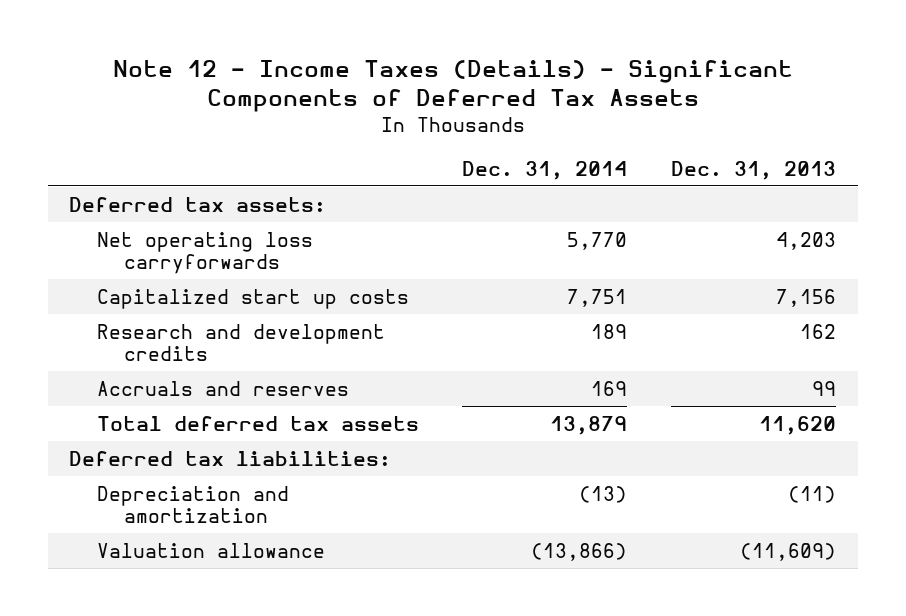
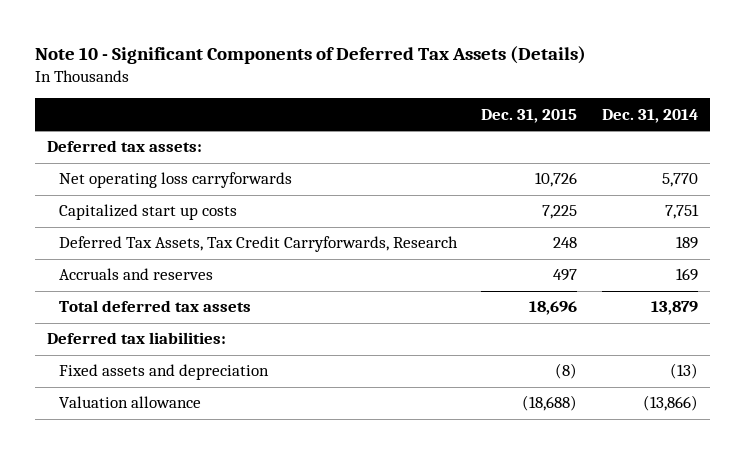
- Note 12 - Income Taxes (Details) - Significant Components of Deferred Tax Assets
+ Note 10 - Significant Components of Deferred Tax Assets (Details)
- | Dec. 31, 2014 | Dec. 31, 2013
+ | Dec. 31, 2015 | Dec. 31, 2014
- Research and development credits | 189 | 162
+ Deferred Tax Assets, Tax Credit Carryforwards, Research | 248 | 189
- Depreciation and amortization | (13) | (11)
+ Fixed assets and depreciation | (8) | (13)

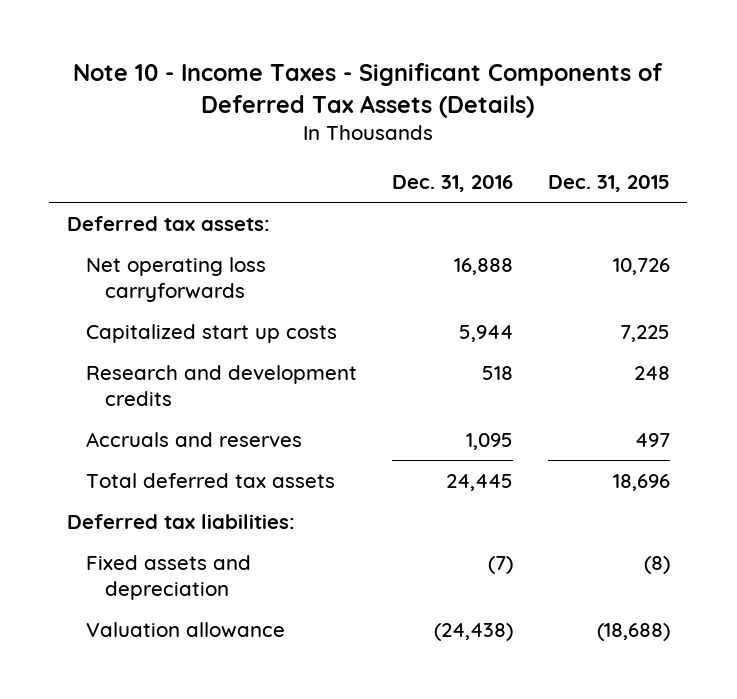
- Note 10 - Significant Components of Deferred Tax Assets (Details)
+ Note 10 - Income Taxes - Significant Components of Deferred Tax Assets (Details)
- | Dec. 31, 2015 | Dec. 31, 2014
+ | Dec. 31, 2016 | Dec. 31, 2015
- Deferred Tax Assets, Tax Credit Carryforwards, Research | 248 | 189
+ Research and development credits | 518 | 248

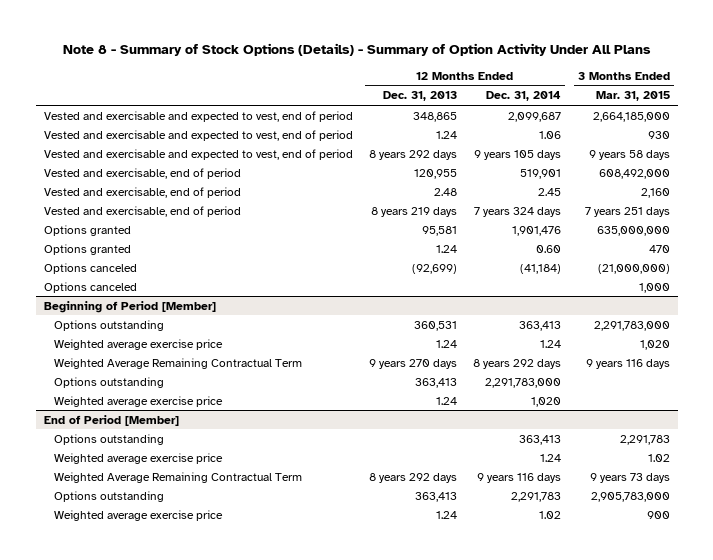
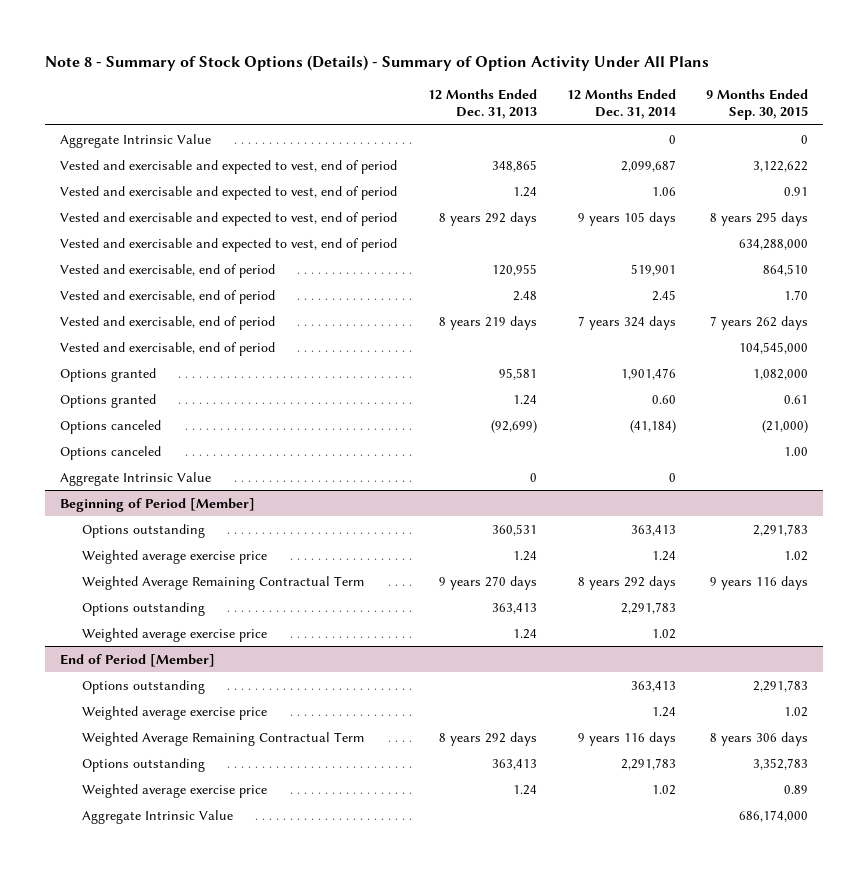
- | 12 Months Ended Dec. 31, 2013 | 12 Months Ended Dec. 31, 2014 | 3 Months Ended Mar. 31, 2015
+ | 12 Months Ended Dec. 31, 2013 | 12 Months Ended Dec. 31, 2014 | 9 Months Ended Sep. 30, 2015
+ Aggregate Intrinsic Value | | 0 | 0
+ Vested and exercisable and expected to vest, end of period | | | 634,288,000
+ Vested and exercisable, end of period | | | 104,545,000
+ Aggregate Intrinsic Value | 0 | 0 |
@ Beginning of Period [Member]
- Options outstanding | 363,413 | 2,291,783,000 |
- Weighted average exercise price | 1.24 | 1,020 |
+ Options outstanding | 363,413 | 2,291,783 |
+ Weighted average exercise price | 1.24 | 1.02 |
@ End of Period [Member]
+ Aggregate Intrinsic Value | | | 686,174,000

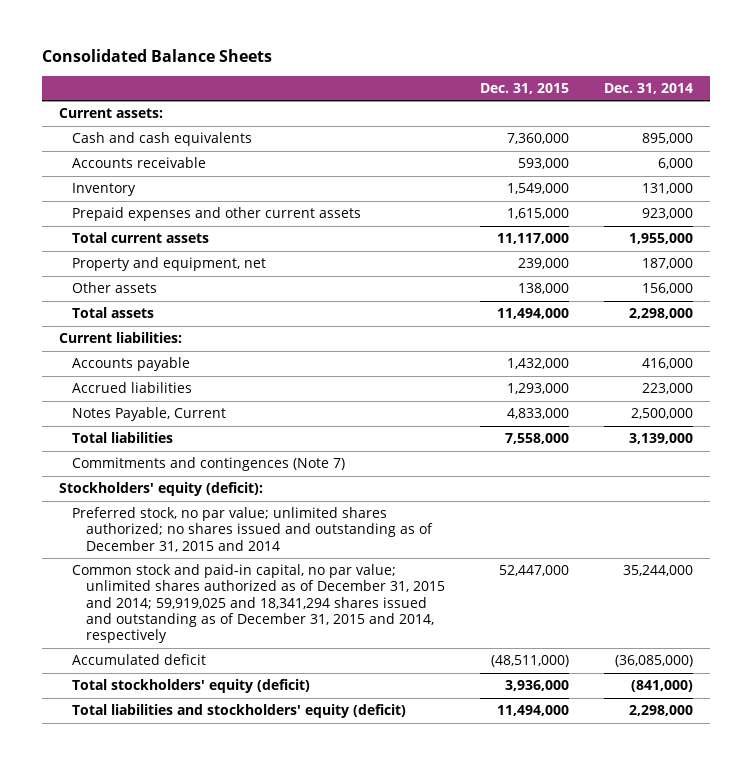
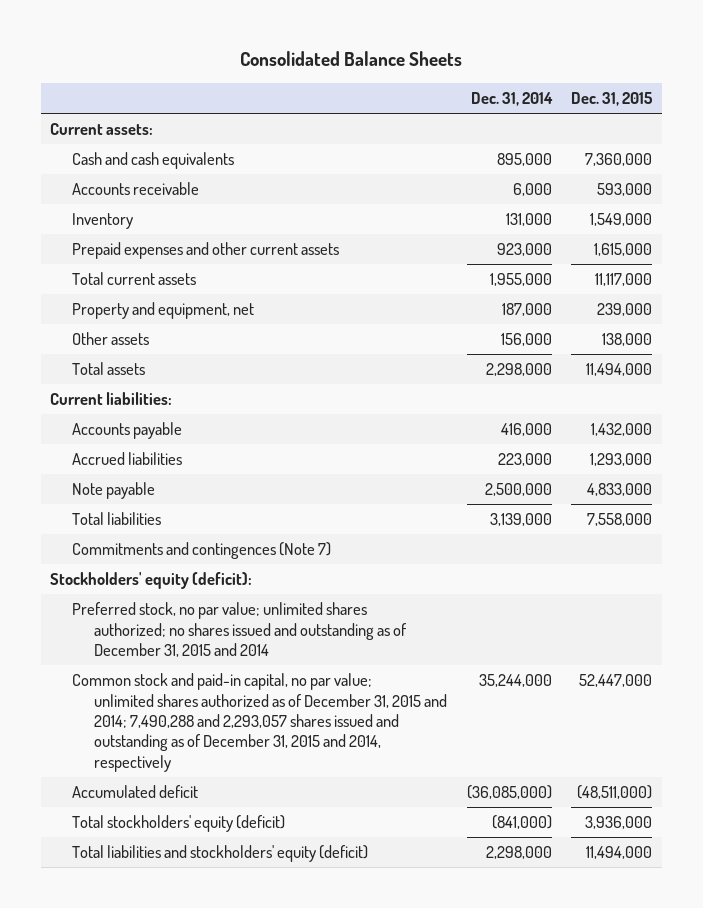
- | Dec. 31, 2015 | Dec. 31, 2014
+ | Dec. 31, 2014 | Dec. 31, 2015
- Notes Payable, Current | 4,833,000 | 2,500,000
+ Note payable | 2,500,000 | 4,833,000
- Common stock and paid-in capital, no par value; unlimited shares authorized as of December 31, 2015 and 2014; 59,919,025 and 18,341,294 shares issued and outstanding as of December 31, 2015 and 2014, respectively | 52,447,000 | 35,244,000
+ Common stock and paid-in capital, no par value; unlimited shares authorized as of December 31, 2015 and 2014; 7,490,288 and 2,293,057 shares issued and outstanding as of December 31, 2015 and 2014, respectively | 35,244,000 | 52,447,000

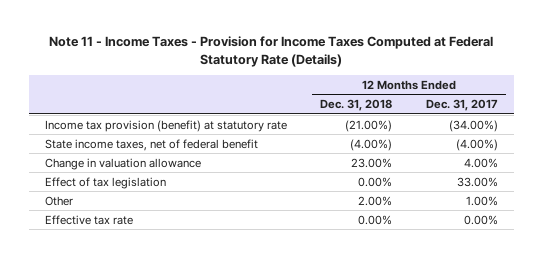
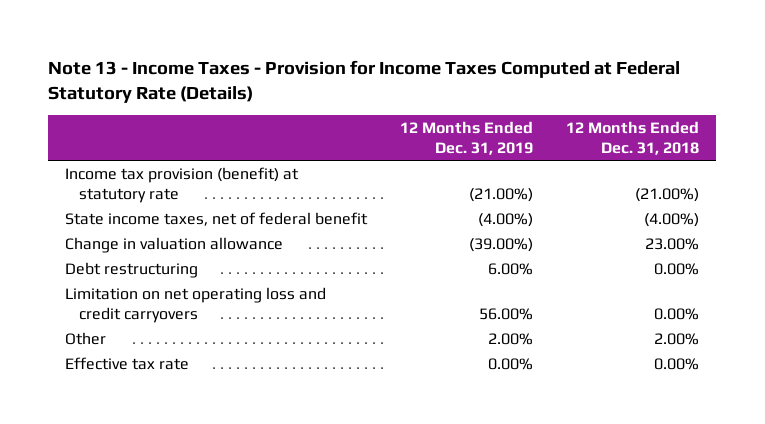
- Note 11 - Income Taxes - Provision for Income Taxes Computed at Federal Statutory Rate (Details)
+ Note 13 - Income Taxes - Provision for Income Taxes Computed at Federal Statutory Rate (Details)
- | 12 Months Ended Dec. 31, 2018 | 12 Months Ended Dec. 31, 2017
+ | 12 Months Ended Dec. 31, 2019 | 12 Months Ended Dec. 31, 2018
- Effect of tax legislation | 0.00% | 33.00%
+ Debt restructuring | 6.00% | 0.00%
+ Limitation on net operating loss and credit carryovers | 56.00% | 0.00%

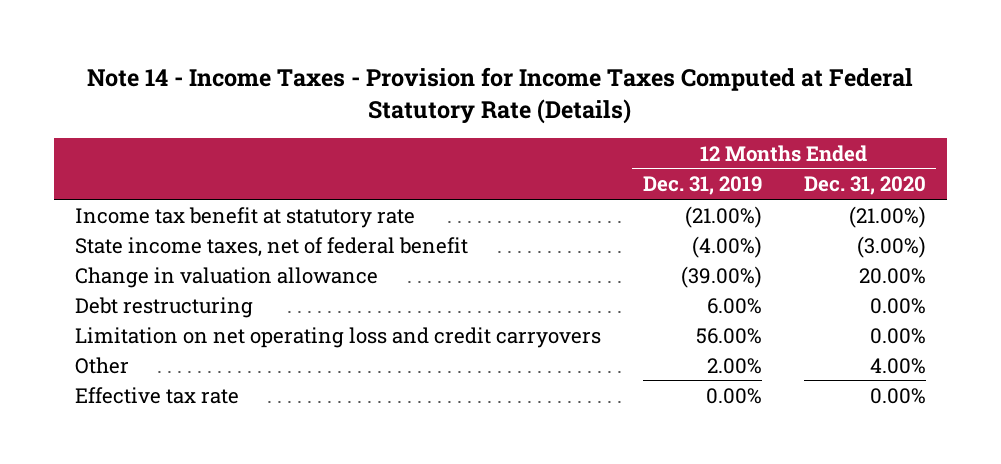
- Note 13 - Income Taxes - Provision for Income Taxes Computed at Federal Statutory Rate (Details)
+ Note 14 - Income Taxes - Provision for Income Taxes Computed at Federal Statutory Rate (Details)
- | 12 Months Ended Dec. 31, 2019 | 12 Months Ended Dec. 31, 2018
+ | 12 Months Ended Dec. 31, 2019 | 12 Months Ended Dec. 31, 2020
- Income tax provision (benefit) at statutory rate | (21.00%) | (21.00%)
+ Income tax benefit at statutory rate | (21.00%) | (21.00%)

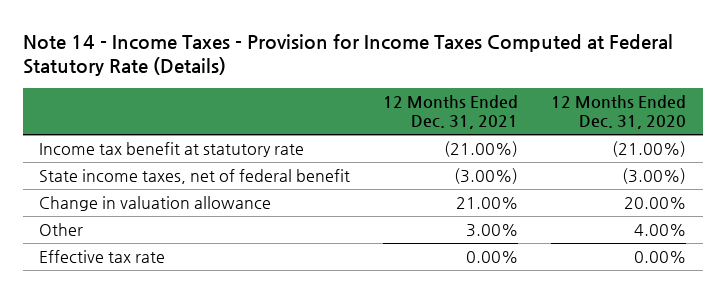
- | 12 Months Ended Dec. 31, 2019 | 12 Months Ended Dec. 31, 2020
+ | 12 Months Ended Dec. 31, 2021 | 12 Months Ended Dec. 31, 2020
- Debt restructuring | 6.00% | 0.00%
- Limitation on net operating loss and credit carryovers | 56.00% | 0.00%

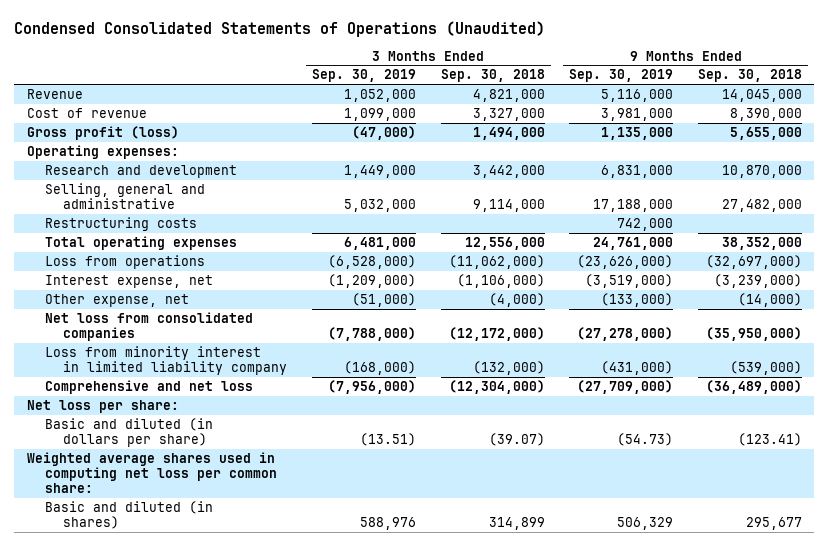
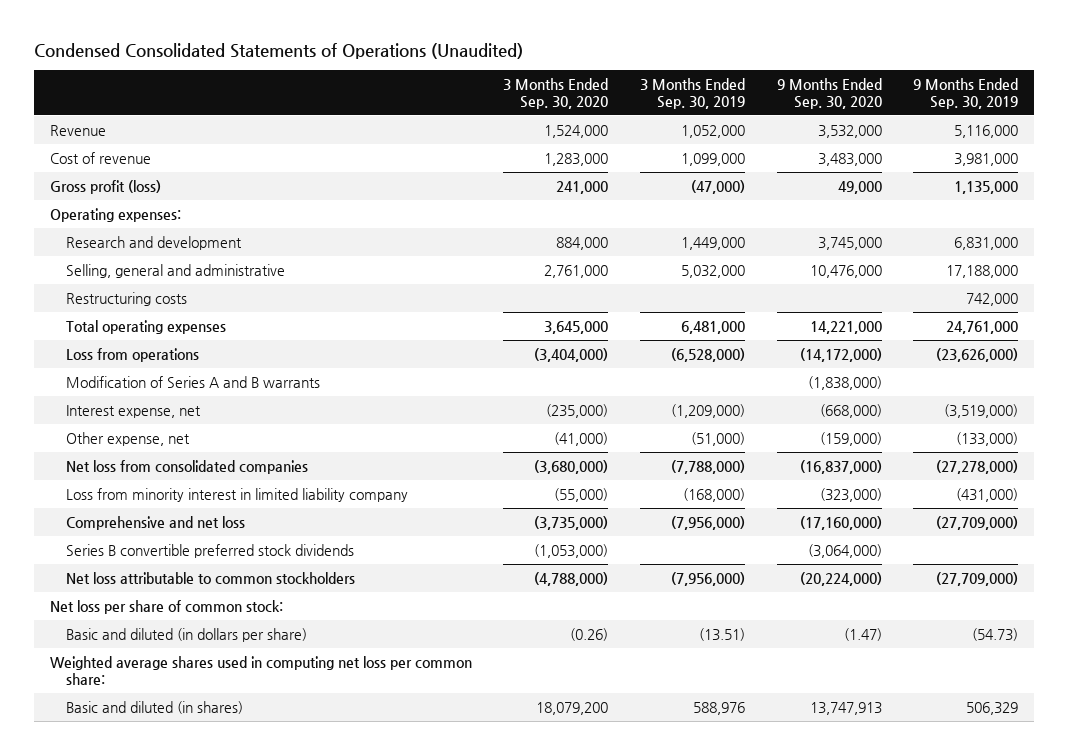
- | 3 Months Ended Sep. 30, 2019 | 3 Months Ended Sep. 30, 2018 | 9 Months Ended Sep. 30, 2019 | 9 Months Ended Sep. 30, 2018
+ | 3 Months Ended Sep. 30, 2020 | 3 Months Ended Sep. 30, 2019 | 9 Months Ended Sep. 30, 2020 | 9 Months Ended Sep. 30, 2019
+ Modification of Series A and B warrants | | | (1,838,000) |
- Net loss per share:
+ Series B convertible preferred stock dividends | (1,053,000) | | (3,064,000) |
+ Net loss attributable to common stockholders | (4,788,000) | (7,956,000) | (20,224,000) | (27,709,000)
+ Net loss per share of common stock:

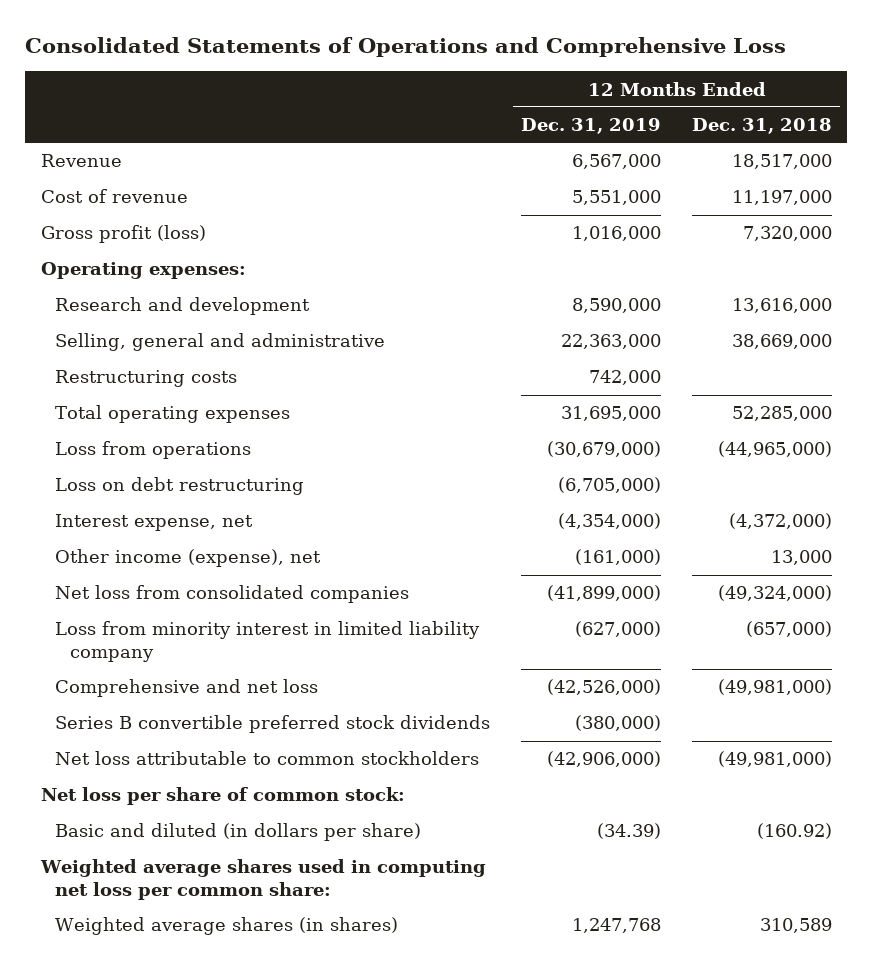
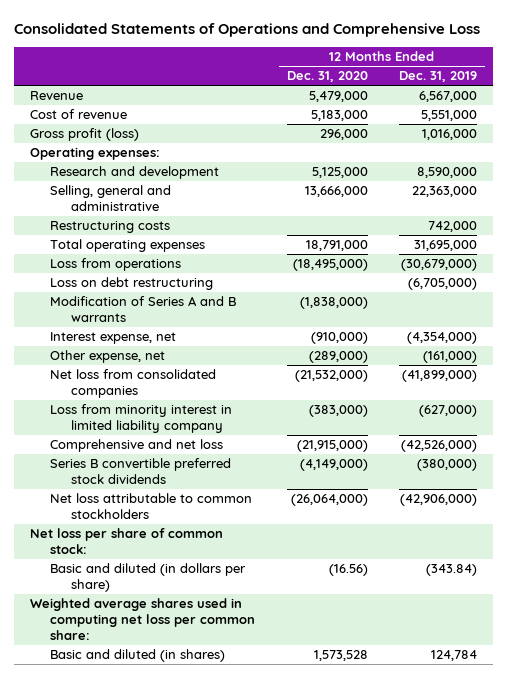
- | 12 Months Ended Dec. 31, 2019 | 12 Months Ended Dec. 31, 2018
+ | 12 Months Ended Dec. 31, 2020 | 12 Months Ended Dec. 31, 2019
+ Modification of Series A and B warrants | (1,838,000) |
- Other income (expense), net | (161,000) | 13,000
+ Other expense, net | (289,000) | (161,000)
- Basic and diluted (in dollars per share) | (34.39) | (160.92)
+ Basic and diluted (in dollars per share) | (16.56) | (343.84)
- Weighted average shares (in shares) | 1,247,768 | 310,589
+ Basic and diluted (in shares) | 1,573,528 | 124,784

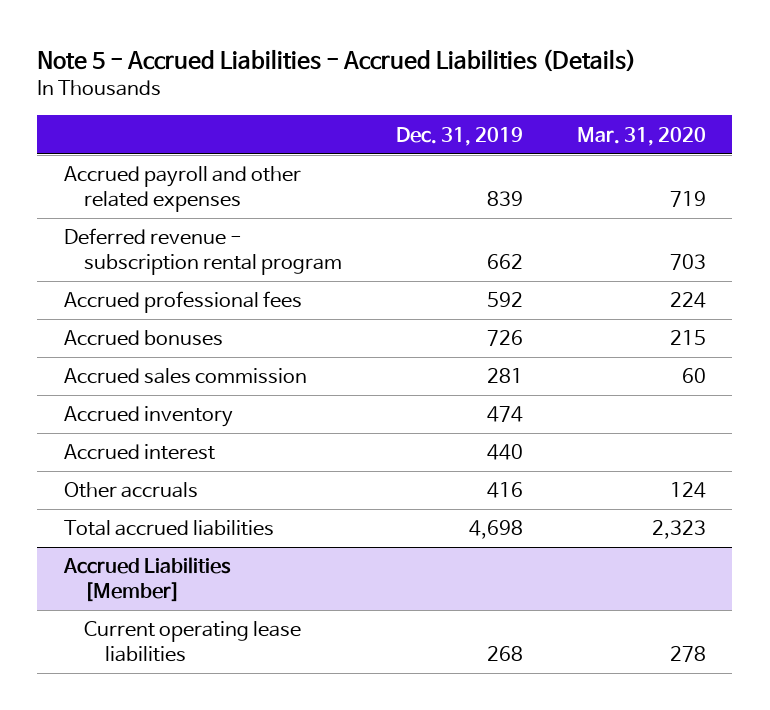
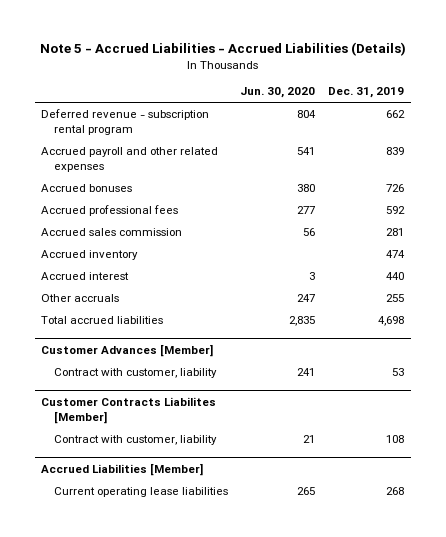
- | Dec. 31, 2019 | Mar. 31, 2020
+ | Jun. 30, 2020 | Dec. 31, 2019
moved down: Accrued payroll and other related expenses | 541 | 839
moved down: Accrued professional fees | 277 | 592
- Other accruals | 416 | 124
+ Other accruals | 247 | 255
+ Customer Advances [Member]
+ Contract with customer, liability | 241 | 53
+ Customer Contracts Liabilites [Member]
+ Contract with customer, liability | 21 | 108

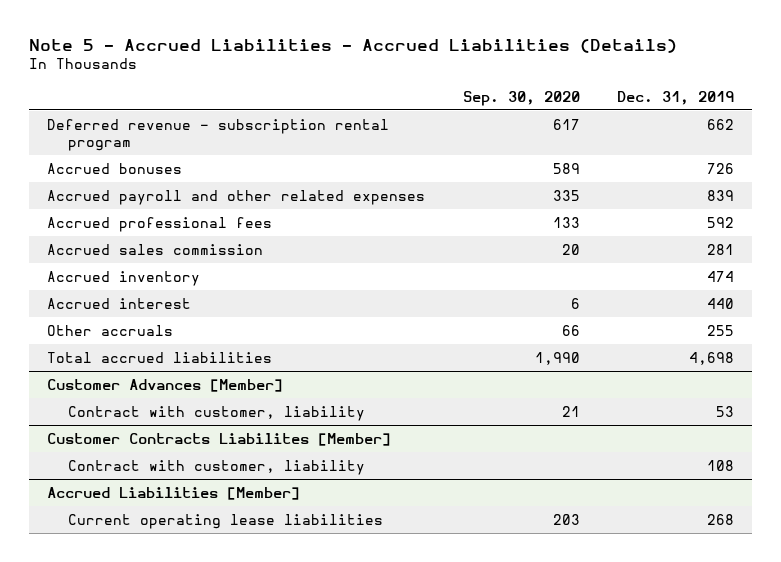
- | Jun. 30, 2020 | Dec. 31, 2019
+ | Sep. 30, 2020 | Dec. 31, 2019
moved down: Accrued payroll and other related expenses | 335 | 839

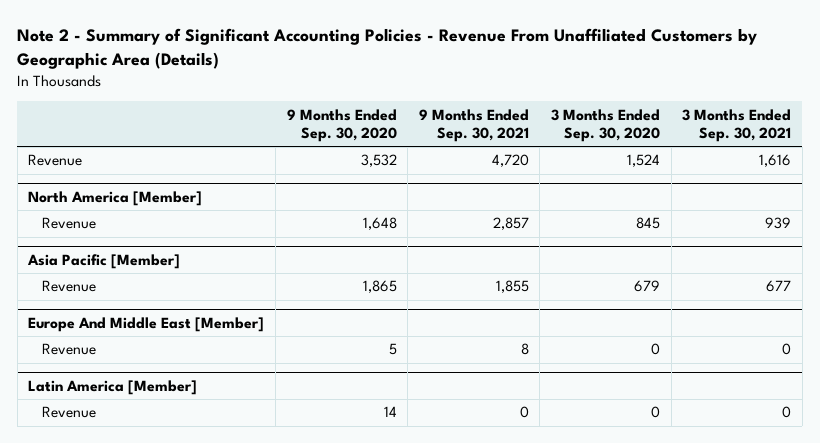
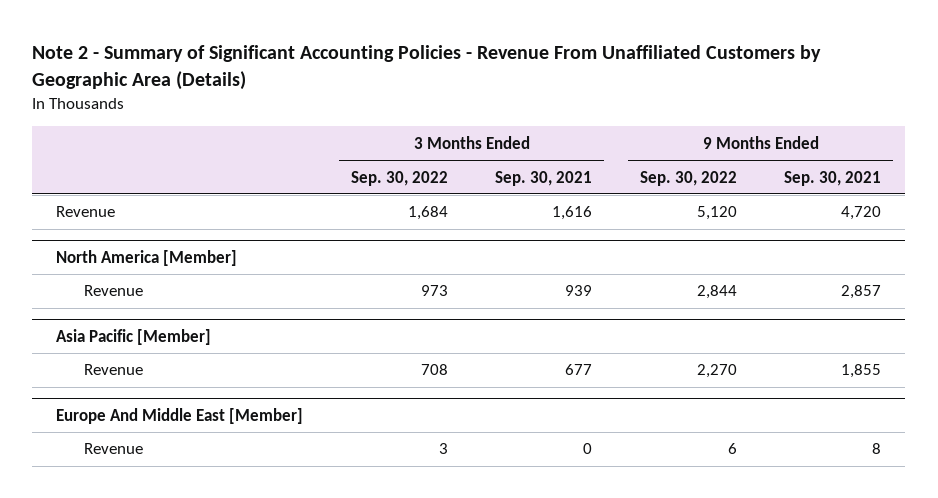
- | 9 Months Ended Sep. 30, 2020 | 9 Months Ended Sep. 30, 2021 | 3 Months Ended Sep. 30, 2020 | 3 Months Ended Sep. 30, 2021
+ | 3 Months Ended Sep. 30, 2022 | 3 Months Ended Sep. 30, 2021 | 9 Months Ended Sep. 30, 2022 | 9 Months Ended Sep. 30, 2021
- Latin America [Member]
- Revenue | 14 | 0 | 0 | 0

